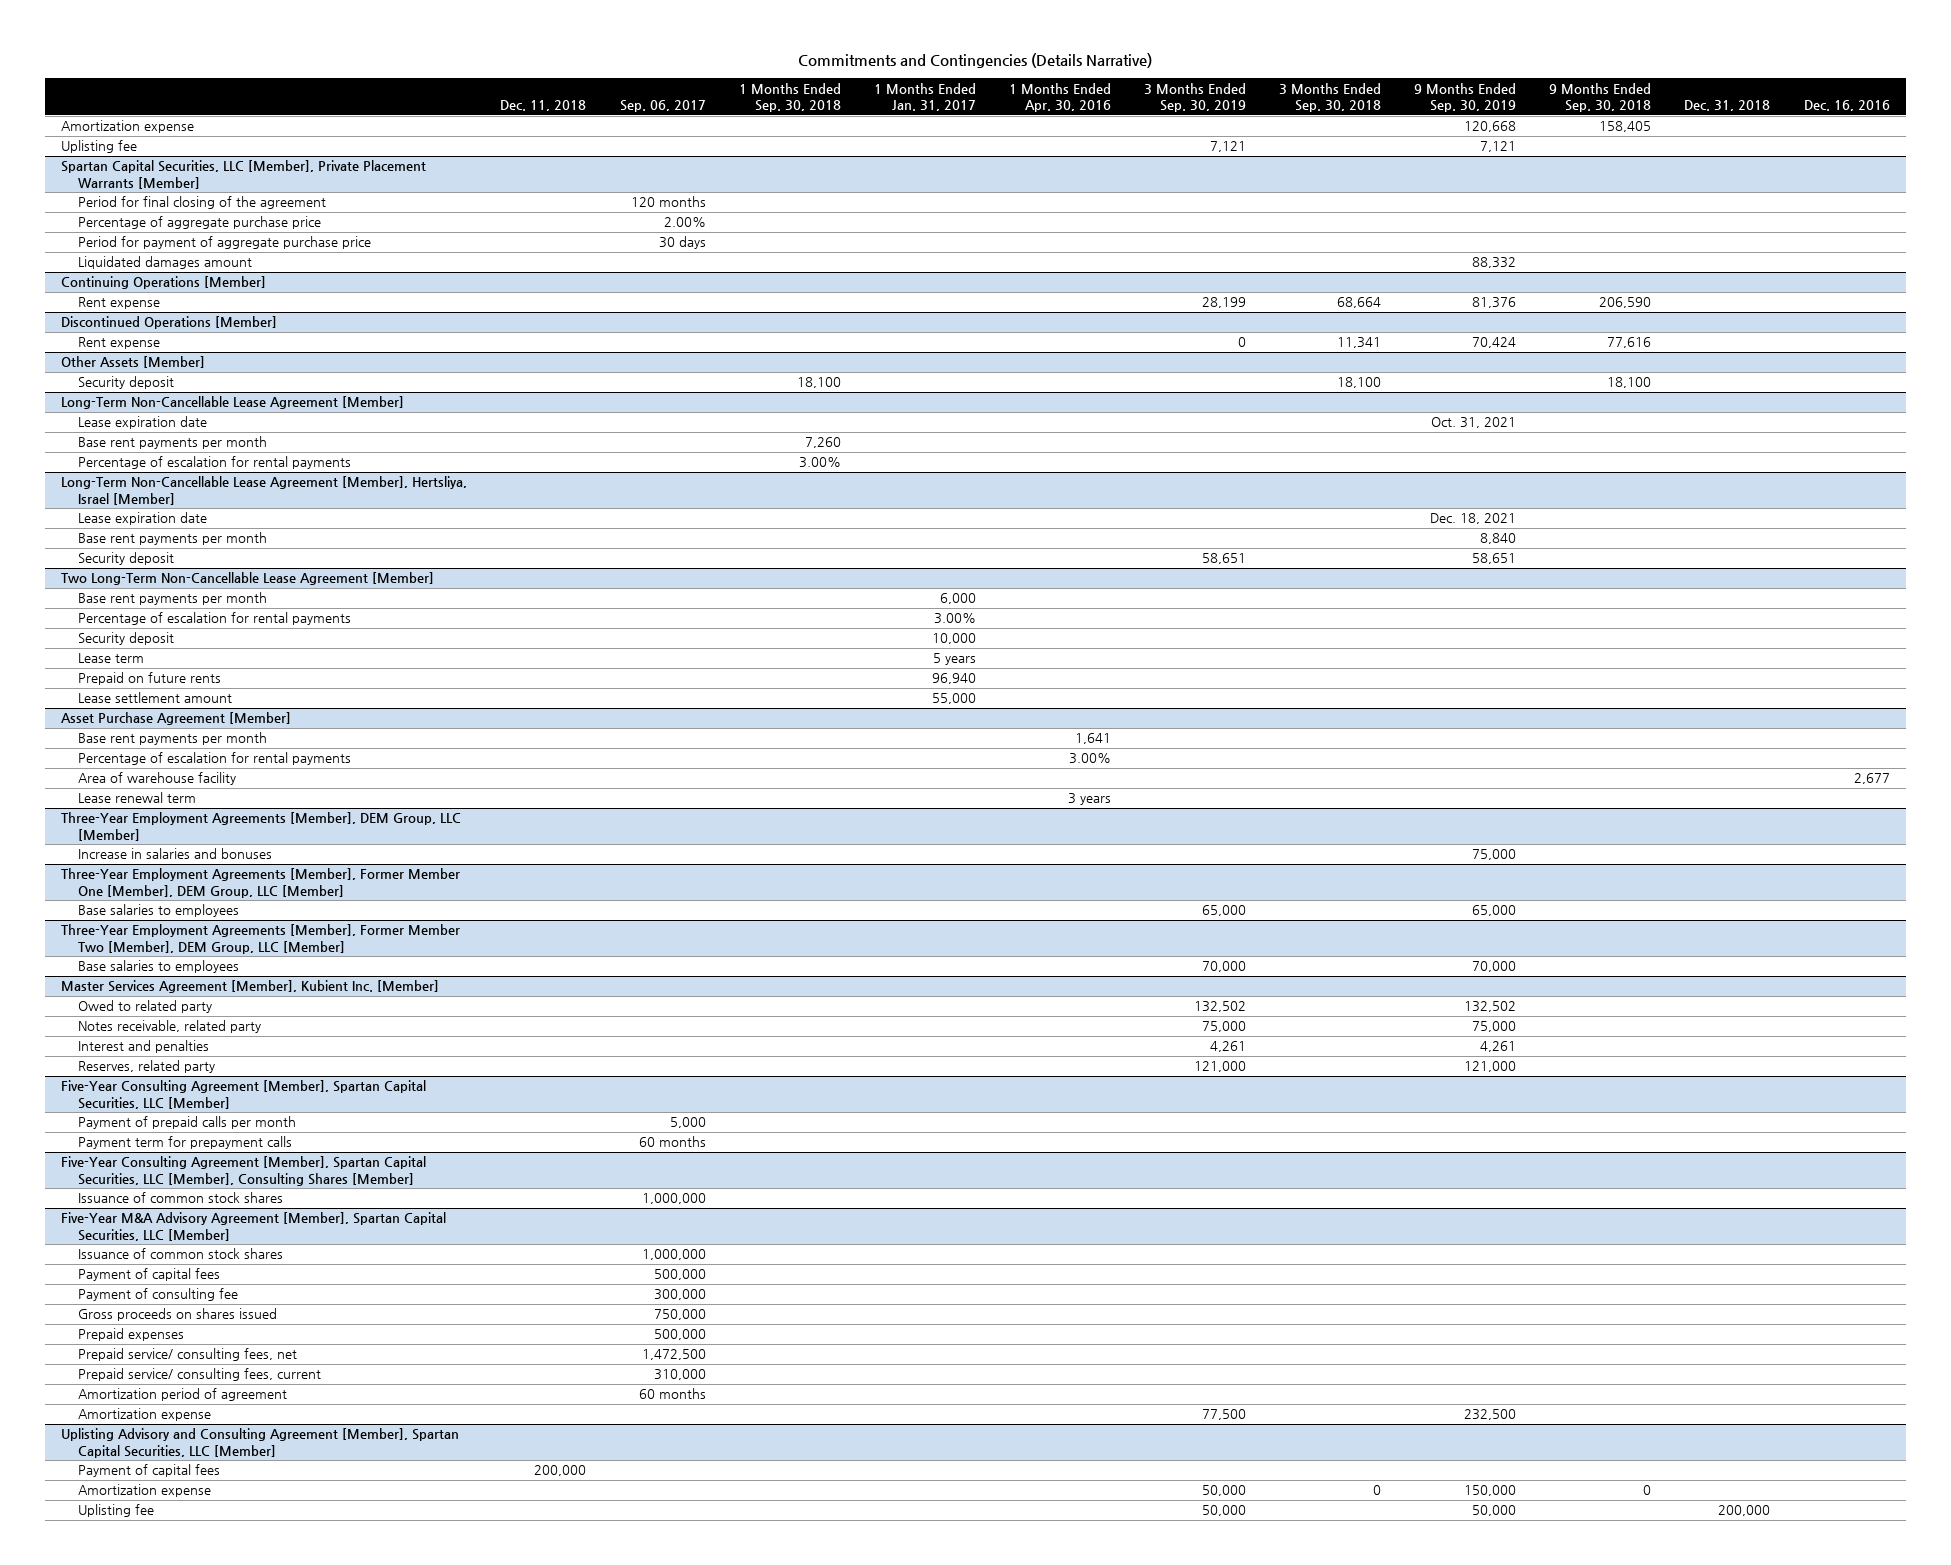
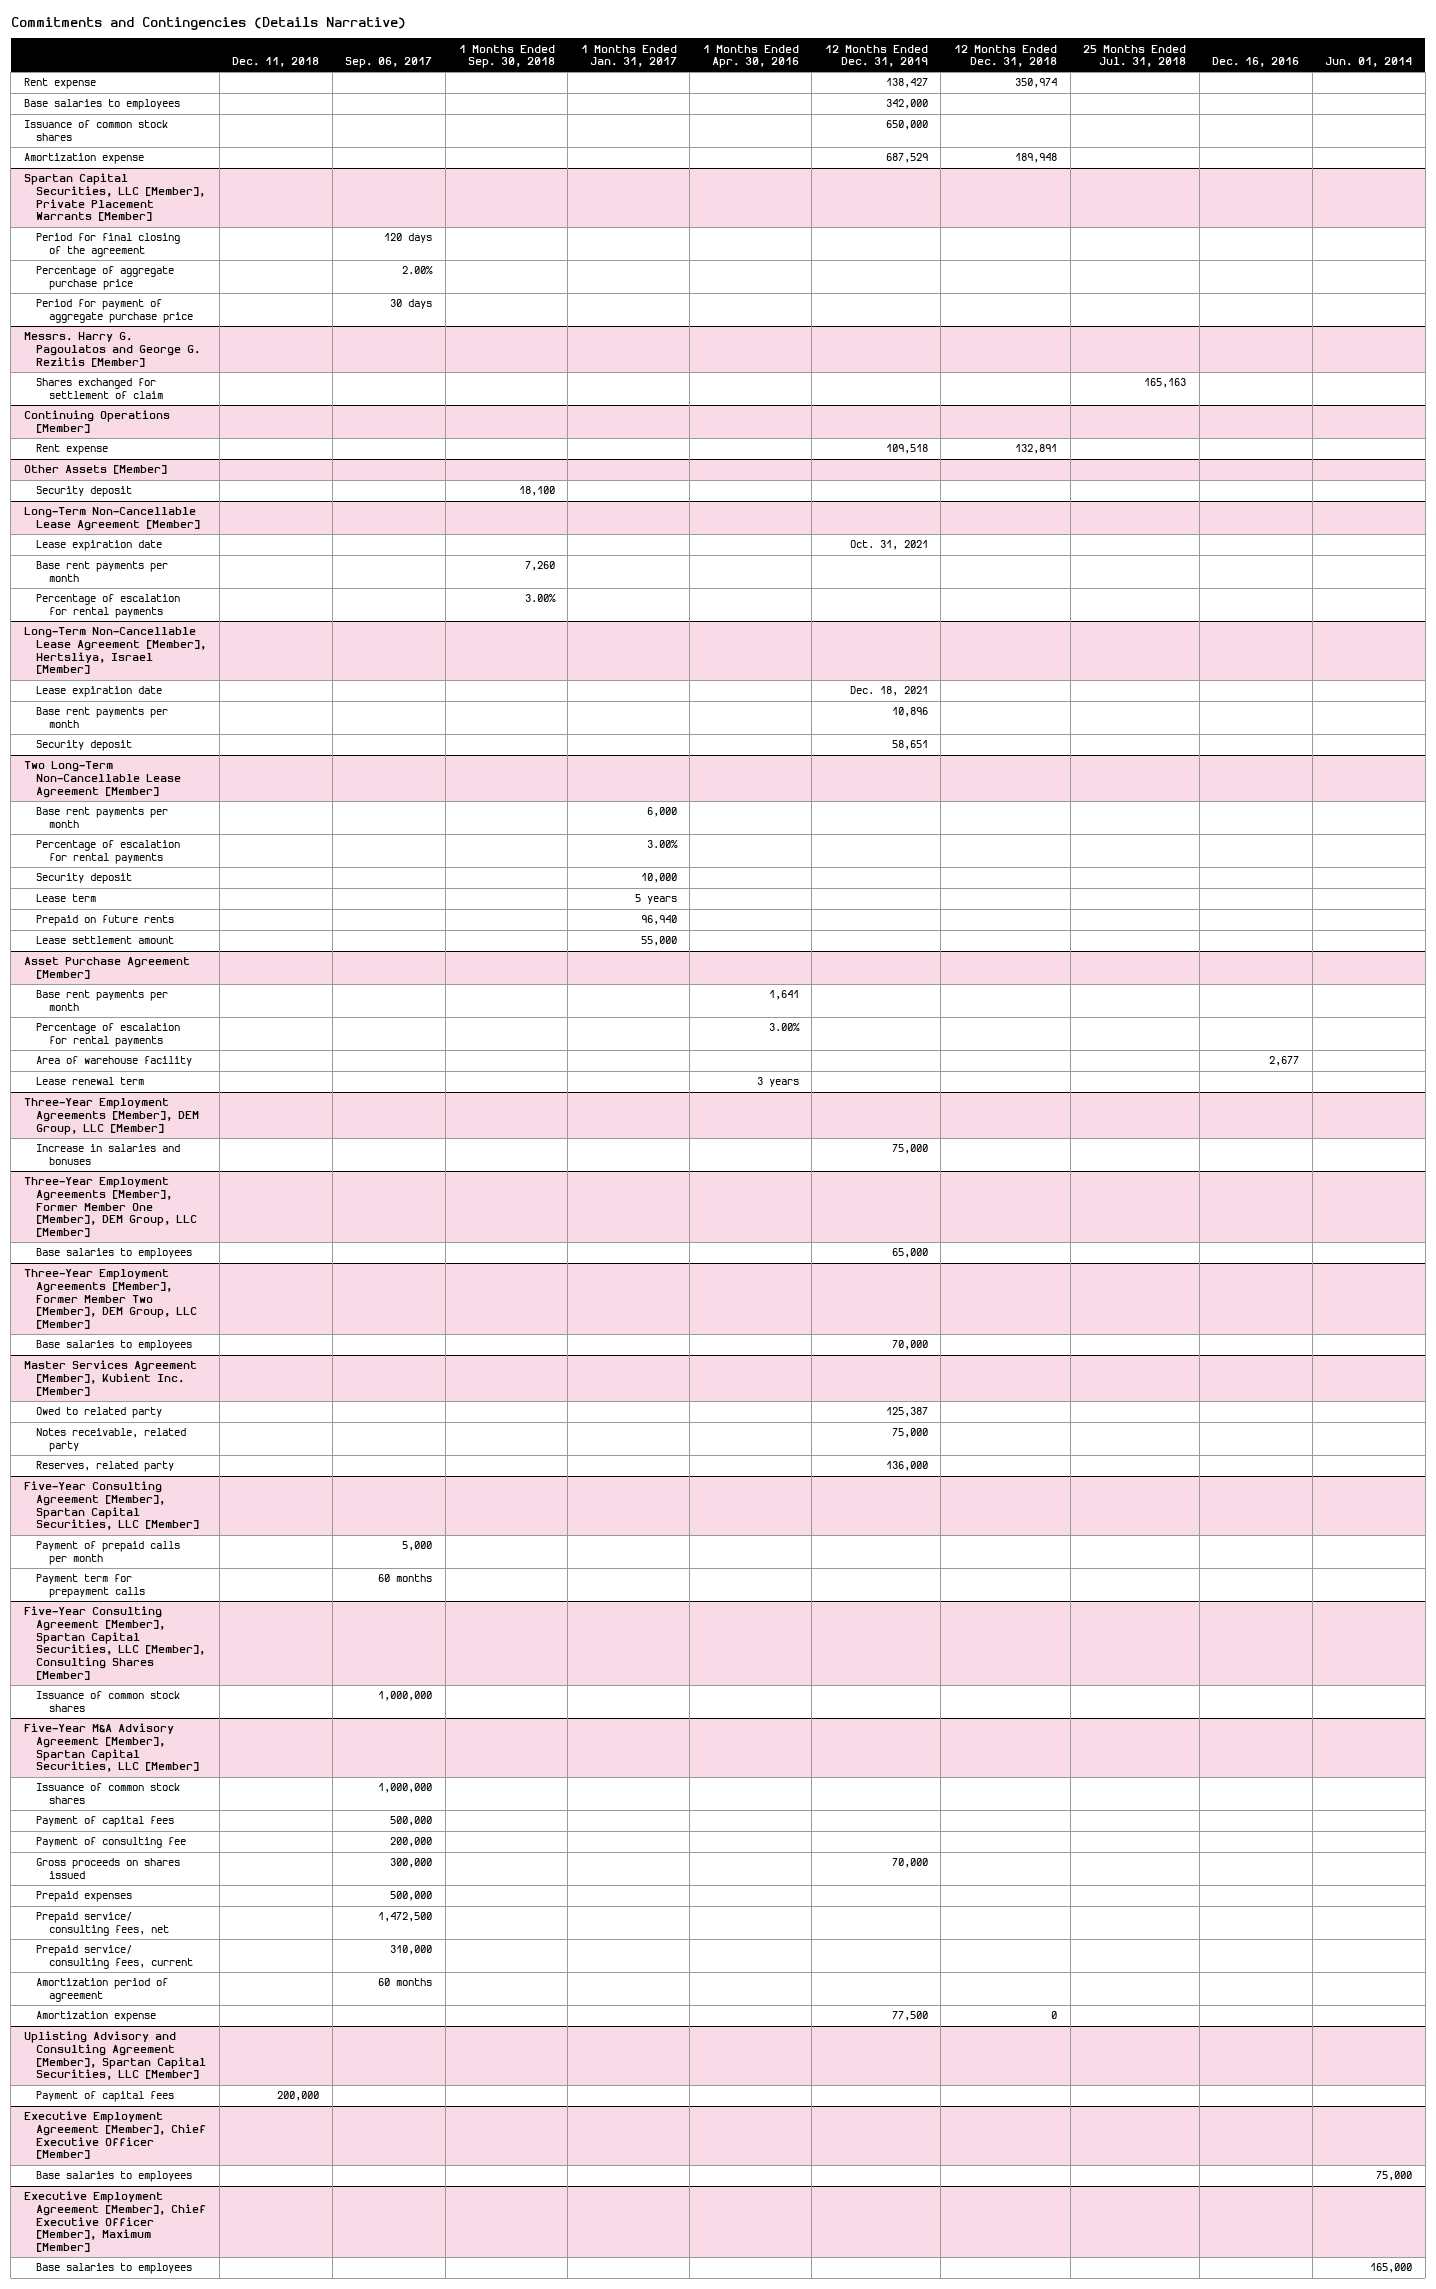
- | Dec. 11, 2018 | Sep. 06, 2017 | 1 Months Ended Sep. 30, 2018 | 1 Months Ended Jan. 31, 2017 | 1 Months Ended Apr. 30, 2016 | 3 Months Ended Sep. 30, 2019 | 3 Months Ended Sep. 30, 2018 | 9 Months Ended Sep. 30, 2019 | 9 Months Ended Sep. 30, 2018 | Dec. 31, 2018 | Dec. 16, 2016
+ | Dec. 11, 2018 | Sep. 06, 2017 | 1 Months Ended Sep. 30, 2018 | 1 Months Ended Jan. 31, 2017 | 1 Months Ended Apr. 30, 2016 | 12 Months Ended Dec. 31, 2019 | 12 Months Ended Dec. 31, 2018 | 25 Months Ended Jul. 31, 2018 | Dec. 16, 2016 | Jun. 01, 2014
+ Rent expense | | | | | | 138,427 | 350,974 | | |
+ Base salaries to employees | | | | | | 342,000 | | | |
+ Issuance of common stock shares | | | | | | 650,000 | | | |
- Uplisting fee | | | | | | 7,121 | | 7,121 | | |
@ Spartan Capital Securities, LLC [Member], Private Placement Warrants [Member]
- Period for final closing of the agreement | | 120 months | | | | | | | | |
+ Period for final closing of the agreement | | 120 days | | | | | | | |
- Liquidated damages amount | | | | | | | | 88,332 | | |
+ Messrs. Harry G. Pagoulatos and George G. Rezitis [Member]
+ Shares exchanged for settlement of claim | | | | | | | | 165,163 | |
- Discontinued Operations [Member]
- Rent expense | | | | | | 0 | 11,341 | 70,424 | 77,616 | |
@ Master Services Agreement [Member], Kubient Inc. [Member]
- Interest and penalties | | | | | | 4,261 | | 4,261 | | |
@ Five-Year M&A Advisory Agreement [Member], Spartan Capital Securities, LLC [Member]
- Payment of consulting fee | | 300,000 | | | | | | | | |
- Gross proceeds on shares issued | | 750,000 | | | | | | | | |
+ Payment of consulting fee | | 200,000 | | | | | | | |
+ Gross proceeds on shares issued | | 300,000 | | | | 70,000 | | | |
@ Uplisting Advisory and Consulting Agreement [Member], Spartan Capital Securities, LLC [Member]
- Amortization expense | | | | | | 50,000 | 0 | 150,000 | 0 | |
- Uplisting fee | | | | | | 50,000 | | 50,000 | | 200,000 |
+ Executive Employment Agreement [Member], Chief Executive Officer [Member]
+ Base salaries to employees | | | | | | | | | | 75,000
+ Executive Employment Agreement [Member], Chief Executive Officer [Member], Maximum [Member]
+ Base salaries to employees | | | | | | | | | | 165,000

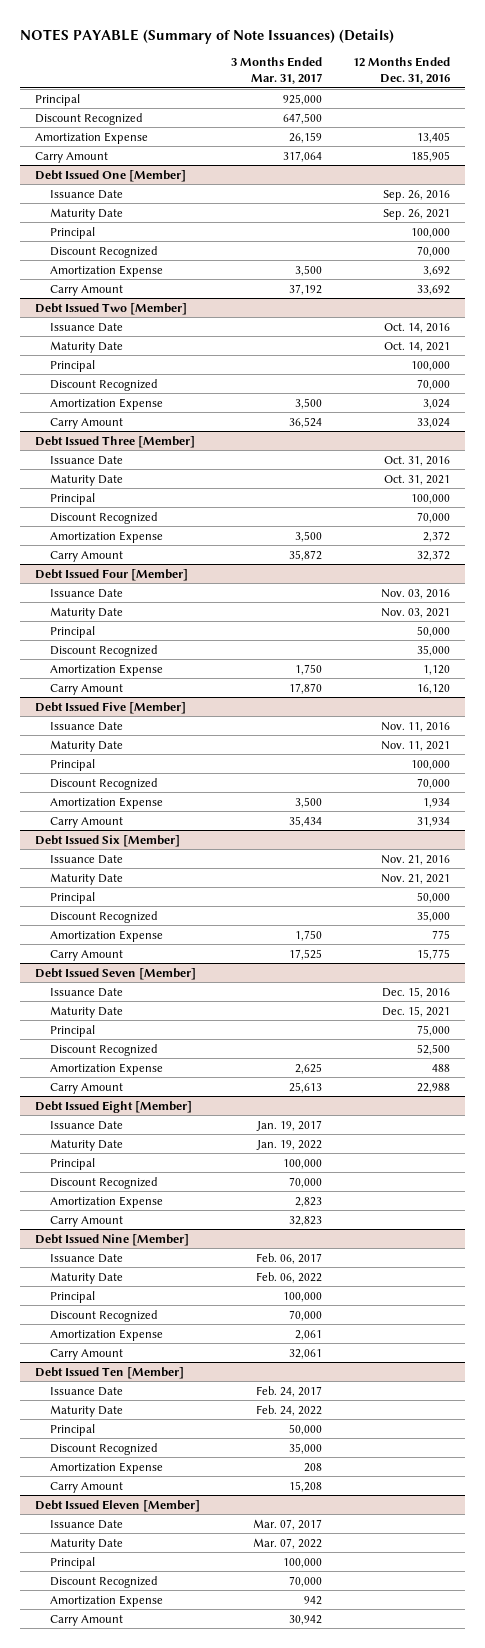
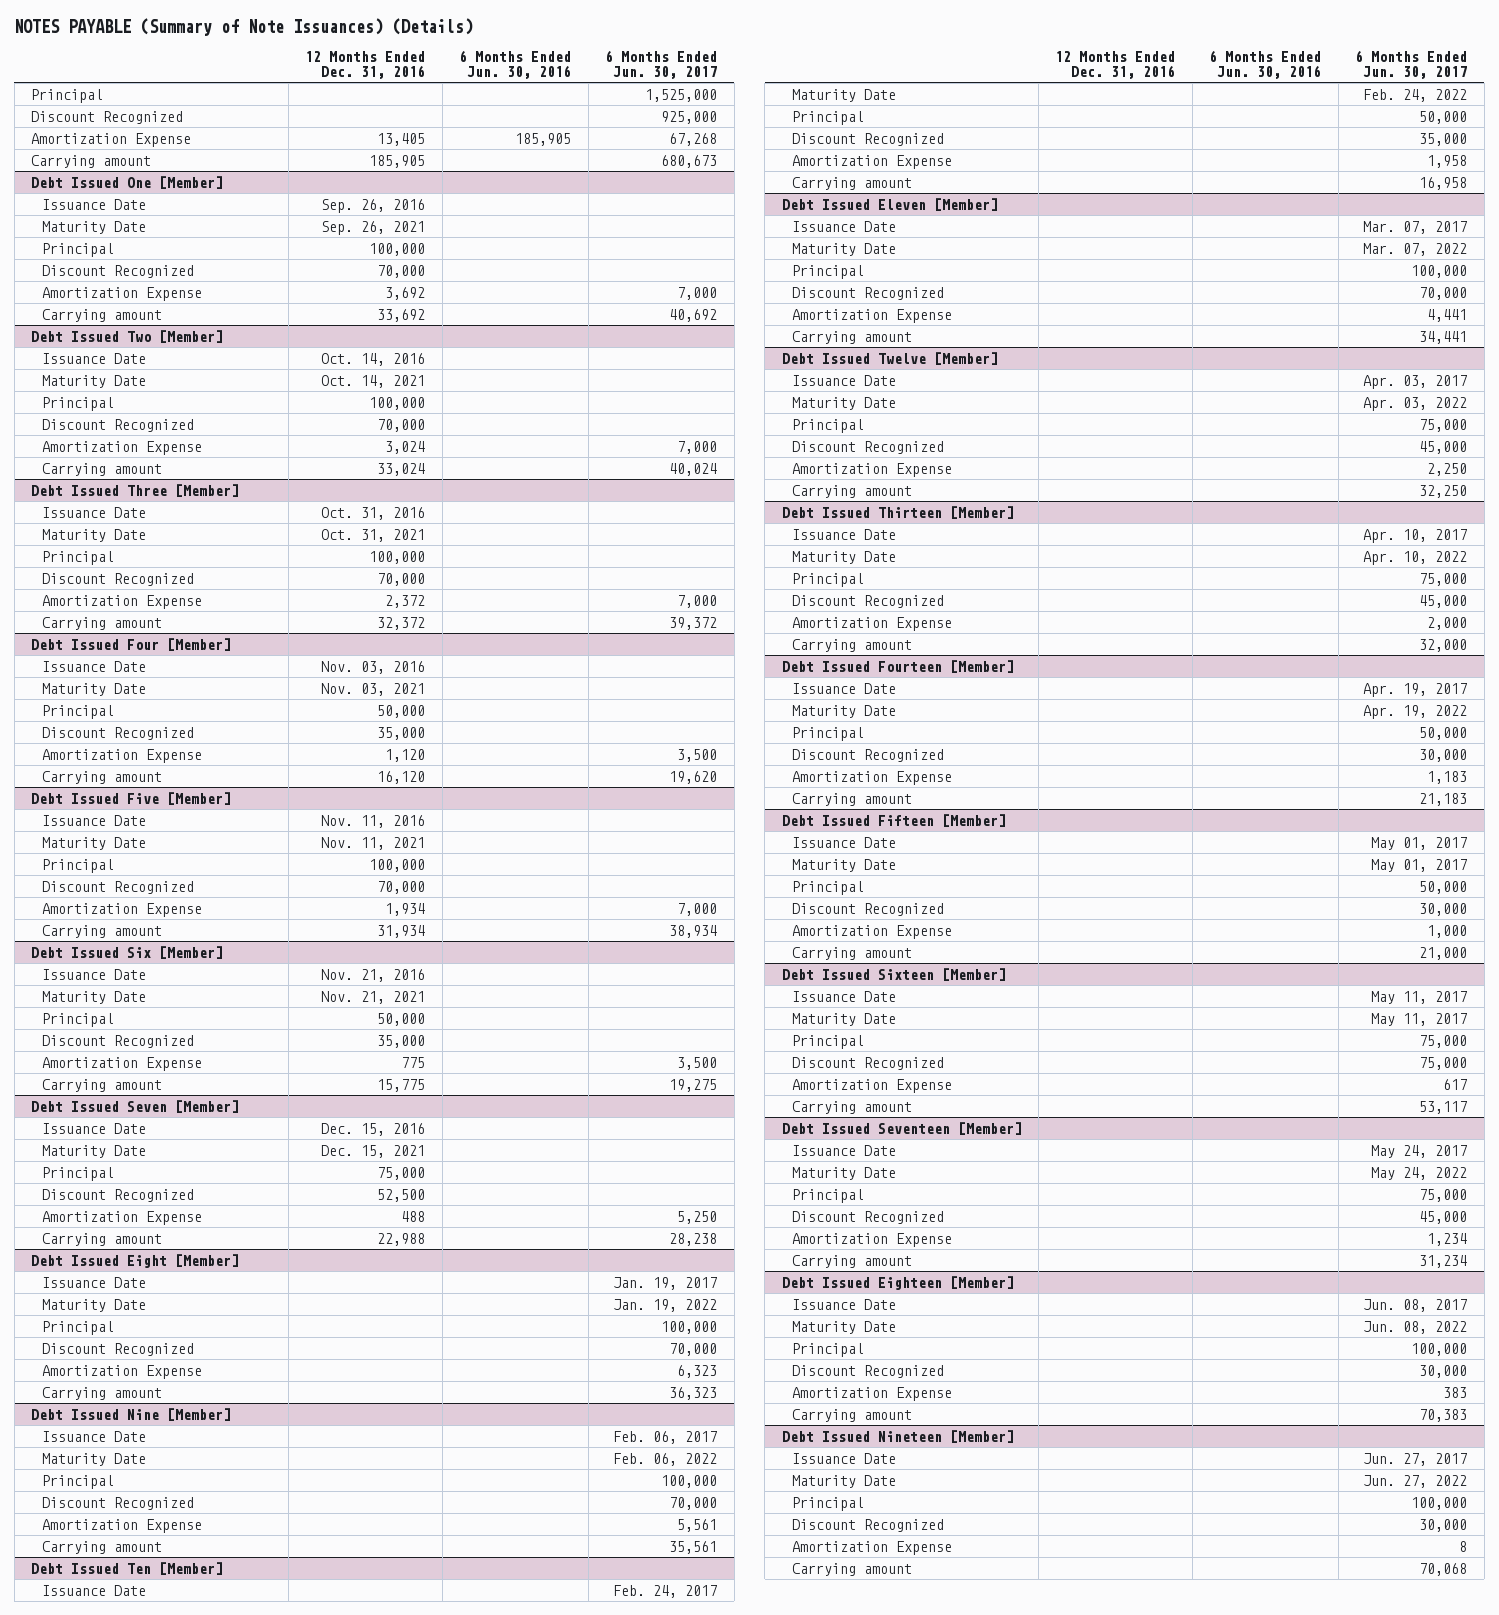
- | 3 Months Ended Mar. 31, 2017 | 12 Months Ended Dec. 31, 2016
+ | 12 Months Ended Dec. 31, 2016 | 6 Months Ended Jun. 30, 2016 | 6 Months Ended Jun. 30, 2017
- Carry Amount | 317,064 | 185,905
+ Carrying amount | 185,905 | | 680,673
@ Debt Issued One [Member]
- Carry Amount | 37,192 | 33,692
+ Carrying amount | 33,692 | | 40,692
@ Debt Issued Two [Member]
- Carry Amount | 36,524 | 33,024
+ Carrying amount | 33,024 | | 40,024
@ Debt Issued Three [Member]
- Carry Amount | 35,872 | 32,372
+ Carrying amount | 32,372 | | 39,372
@ Debt Issued Four [Member]
- Carry Amount | 17,870 | 16,120
+ Carrying amount | 16,120 | | 19,620
@ Debt Issued Five [Member]
- Carry Amount | 35,434 | 31,934
+ Carrying amount | 31,934 | | 38,934
@ Debt Issued Six [Member]
- Carry Amount | 17,525 | 15,775
+ Carrying amount | 15,775 | | 19,275
@ Debt Issued Seven [Member]
- Carry Amount | 25,613 | 22,988
+ Carrying amount | 22,988 | | 28,238
@ Debt Issued Eight [Member]
- Carry Amount | 32,823 |
+ Carrying amount | | | 36,323
@ Debt Issued Nine [Member]
- Carry Amount | 32,061 |
+ Carrying amount | | | 35,561
@ Debt Issued Ten [Member]
- Carry Amount | 15,208 |
+ Carrying amount | | | 16,958
@ Debt Issued Eleven [Member]
- Carry Amount | 30,942 |
+ Carrying amount | | | 34,441
+ Debt Issued Twelve [Member]
+ Issuance Date | | | Apr. 03, 2017
+ Maturity Date | | | Apr. 03, 2022
+ Principal | | | 75,000
+ Discount Recognized | | | 45,000
+ Amortization Expense | | | 2,250
+ Carrying amount | | | 32,250
+ Debt Issued Thirteen [Member]
+ Issuance Date | | | Apr. 10, 2017
+ Maturity Date | | | Apr. 10, 2022
+ Principal | | | 75,000
+ Discount Recognized | | | 45,000
+ Amortization Expense | | | 2,000
+ Carrying amount | | | 32,000
+ Debt Issued Fourteen [Member]
+ Issuance Date | | | Apr. 19, 2017
+ Maturity Date | | | Apr. 19, 2022
+ Principal | | | 50,000
+ Discount Recognized | | | 30,000
+ Amortization Expense | | | 1,183
+ Carrying amount | | | 21,183
+ Debt Issued Fifteen [Member]
+ Issuance Date | | | May 01, 2017
+ Maturity Date | | | May 01, 2017
+ Principal | | | 50,000
+ Discount Recognized | | | 30,000
+ Amortization Expense | | | 1,000
+ Carrying amount | | | 21,000
+ Debt Issued Sixteen [Member]
+ Issuance Date | | | May 11, 2017
+ Maturity Date | | | May 11, 2017
+ Principal | | | 75,000
+ Discount Recognized | | | 75,000
+ Amortization Expense | | | 617
+ Carrying amount | | | 53,117
+ Debt Issued Seventeen [Member]
+ Issuance Date | | | May 24, 2017
+ Maturity Date | | | May 24, 2022
+ Principal | | | 75,000
+ Discount Recognized | | | 45,000
+ Amortization Expense | | | 1,234
+ Carrying amount | | | 31,234
+ Debt Issued Eighteen [Member]
+ Issuance Date | | | Jun. 08, 2017
+ Maturity Date | | | Jun. 08, 2022
+ Principal | | | 100,000
+ Discount Recognized | | | 30,000
+ Amortization Expense | | | 383
+ Carrying amount | | | 70,383
+ Debt Issued Nineteen [Member]
+ Issuance Date | | | Jun. 27, 2017
+ Maturity Date | | | Jun. 27, 2022
+ Principal | | | 100,000
+ Discount Recognized | | | 30,000
+ Amortization Expense | | | 8
+ Carrying amount | | | 70,068

